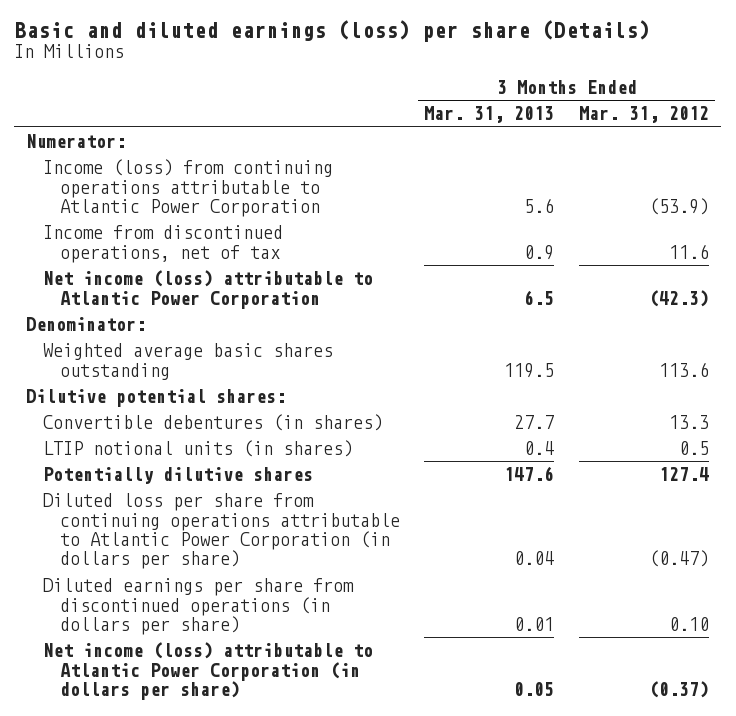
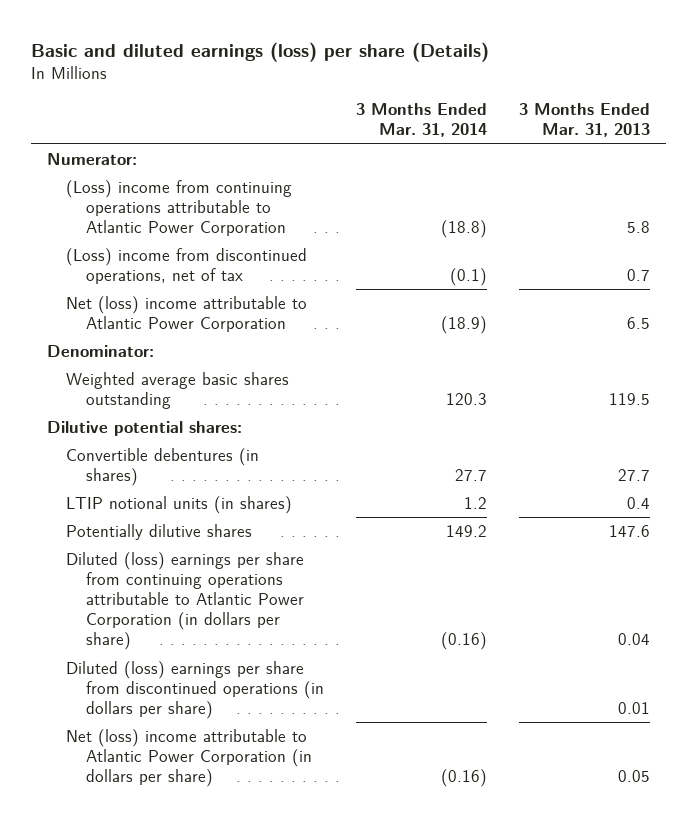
- | 3 Months Ended Mar. 31, 2013 | 3 Months Ended Mar. 31, 2012
+ | 3 Months Ended Mar. 31, 2014 | 3 Months Ended Mar. 31, 2013
- Income (loss) from continuing operations attributable to Atlantic Power Corporation | 5.6 | (53.9)
- Income from discontinued operations, net of tax | 0.9 | 11.6
- Net income (loss) attributable to Atlantic Power Corporation | 6.5 | (42.3)
+ (Loss) income from continuing operations attributable to Atlantic Power Corporation | (18.8) | 5.8
+ (Loss) income from discontinued operations, net of tax | (0.1) | 0.7
+ Net (loss) income attributable to Atlantic Power Corporation | (18.9) | 6.5
- Diluted loss per share from continuing operations attributable to Atlantic Power Corporation (in dollars per share) | 0.04 | (0.47)
- Diluted earnings per share from discontinued operations (in dollars per share) | 0.01 | 0.10
- Net income (loss) attributable to Atlantic Power Corporation (in dollars per share) | 0.05 | (0.37)
+ Diluted (loss) earnings per share from continuing operations attributable to Atlantic Power Corporation (in dollars per share) | (0.16) | 0.04
+ Diluted (loss) earnings per share from discontinued operations (in dollars per share) | | 0.01
+ Net (loss) income attributable to Atlantic Power Corporation (in dollars per share) | (0.16) | 0.05

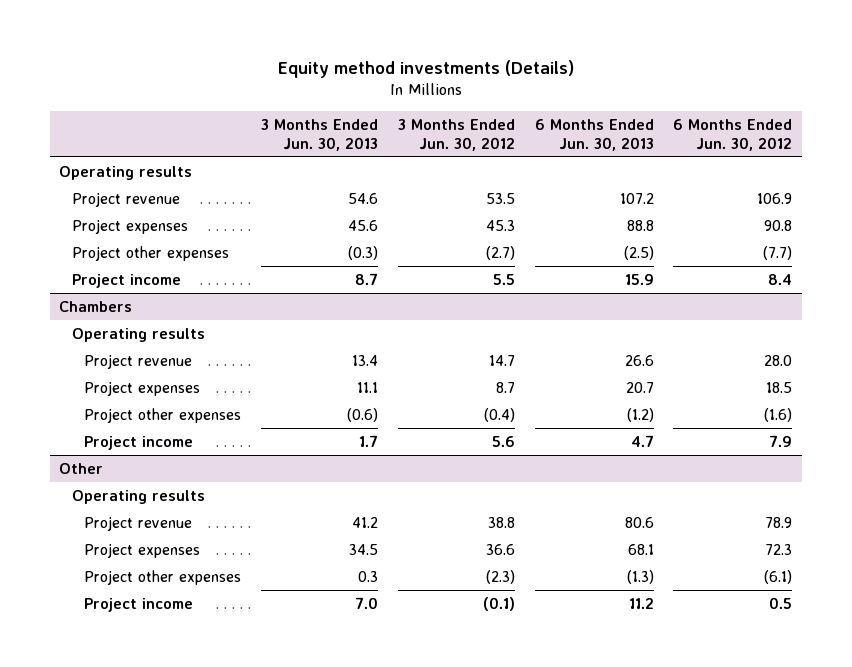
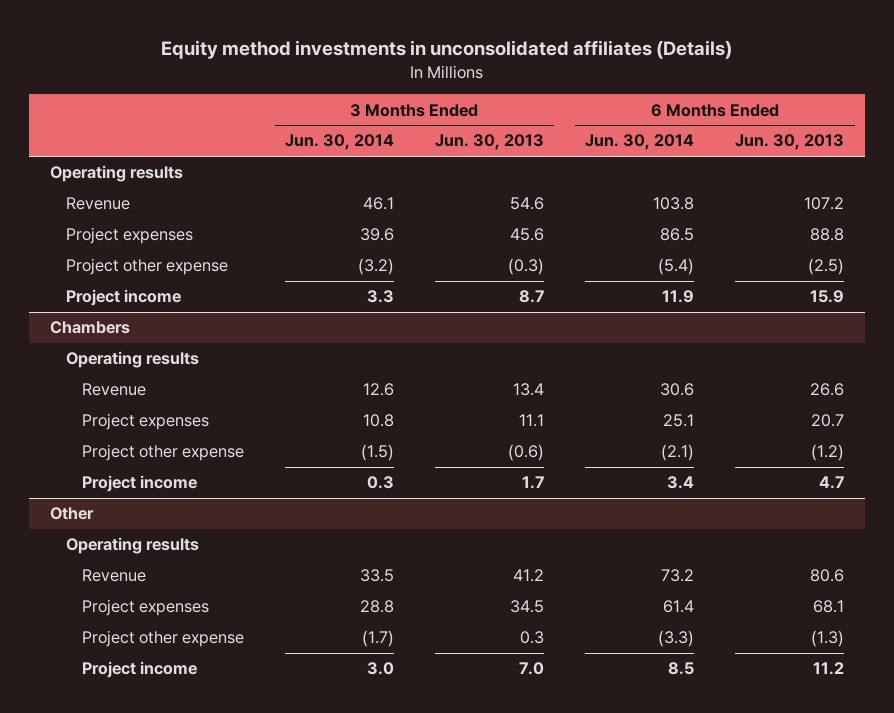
- Equity method investments (Details)
+ Equity method investments in unconsolidated affiliates (Details)
- | 3 Months Ended Jun. 30, 2013 | 3 Months Ended Jun. 30, 2012 | 6 Months Ended Jun. 30, 2013 | 6 Months Ended Jun. 30, 2012
+ | 3 Months Ended Jun. 30, 2014 | 3 Months Ended Jun. 30, 2013 | 6 Months Ended Jun. 30, 2014 | 6 Months Ended Jun. 30, 2013
- Project revenue | 54.6 | 53.5 | 107.2 | 106.9
+ Revenue | 46.1 | 54.6 | 103.8 | 107.2
- Project other expenses | (0.3) | (2.7) | (2.5) | (7.7)
+ Project other expense | (3.2) | (0.3) | (5.4) | (2.5)
@ Chambers
- Project revenue | 13.4 | 14.7 | 26.6 | 28.0
+ Revenue | 12.6 | 13.4 | 30.6 | 26.6
- Project other expenses | (0.6) | (0.4) | (1.2) | (1.6)
+ Project other expense | (1.5) | (0.6) | (2.1) | (1.2)
@ Other
- Project revenue | 41.2 | 38.8 | 80.6 | 78.9
+ Revenue | 33.5 | 41.2 | 73.2 | 80.6
- Project other expenses | 0.3 | (2.3) | (1.3) | (6.1)
+ Project other expense | (1.7) | 0.3 | (3.3) | (1.3)

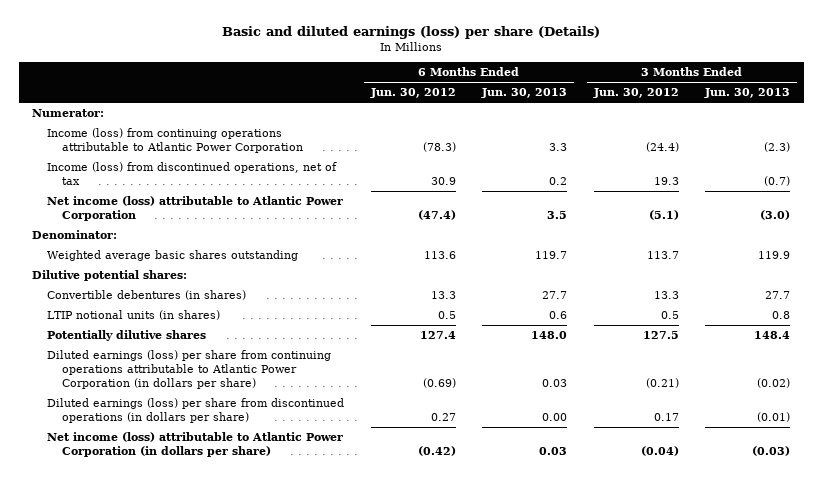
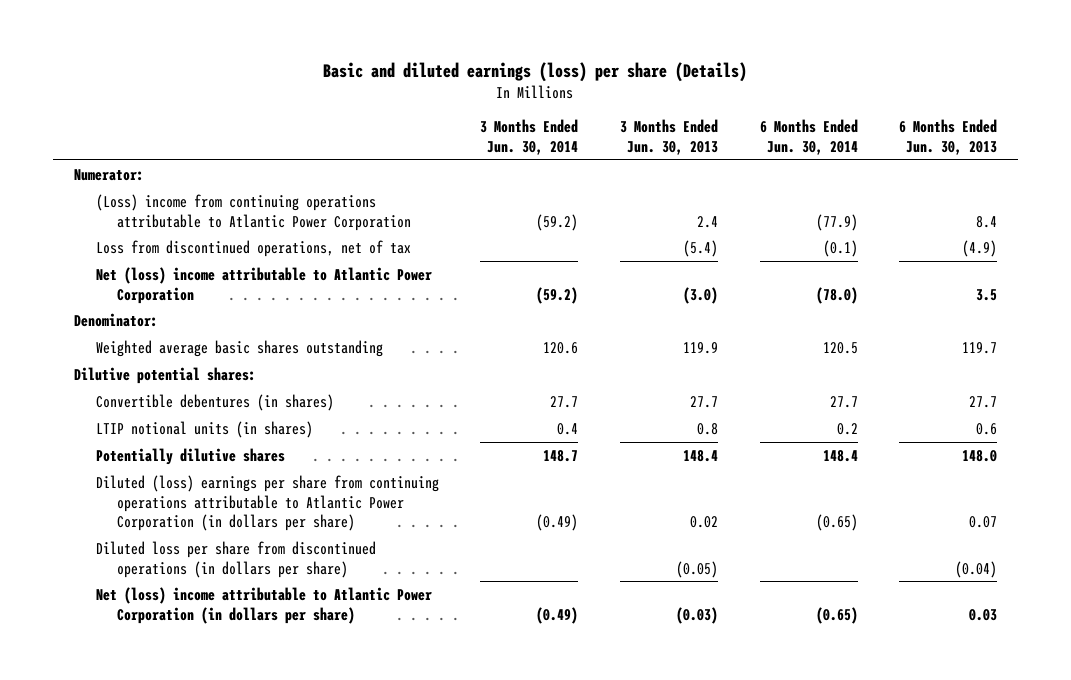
- | 6 Months Ended Jun. 30, 2012 | 6 Months Ended Jun. 30, 2013 | 3 Months Ended Jun. 30, 2012 | 3 Months Ended Jun. 30, 2013
+ | 3 Months Ended Jun. 30, 2014 | 3 Months Ended Jun. 30, 2013 | 6 Months Ended Jun. 30, 2014 | 6 Months Ended Jun. 30, 2013
- Income (loss) from continuing operations attributable to Atlantic Power Corporation | (78.3) | 3.3 | (24.4) | (2.3)
- Income (loss) from discontinued operations, net of tax | 30.9 | 0.2 | 19.3 | (0.7)
- Net income (loss) attributable to Atlantic Power Corporation | (47.4) | 3.5 | (5.1) | (3.0)
+ (Loss) income from continuing operations attributable to Atlantic Power Corporation | (59.2) | 2.4 | (77.9) | 8.4
+ Loss from discontinued operations, net of tax | | (5.4) | (0.1) | (4.9)
+ Net (loss) income attributable to Atlantic Power Corporation | (59.2) | (3.0) | (78.0) | 3.5
- Diluted earnings (loss) per share from continuing operations attributable to Atlantic Power Corporation (in dollars per share) | (0.69) | 0.03 | (0.21) | (0.02)
- Diluted earnings (loss) per share from discontinued operations (in dollars per share) | 0.27 | 0.00 | 0.17 | (0.01)
- Net income (loss) attributable to Atlantic Power Corporation (in dollars per share) | (0.42) | 0.03 | (0.04) | (0.03)
+ Diluted (loss) earnings per share from continuing operations attributable to Atlantic Power Corporation (in dollars per share) | (0.49) | 0.02 | (0.65) | 0.07
+ Diluted loss per share from discontinued operations (in dollars per share) | | (0.05) | | (0.04)
+ Net (loss) income attributable to Atlantic Power Corporation (in dollars per share) | (0.49) | (0.03) | (0.65) | 0.03

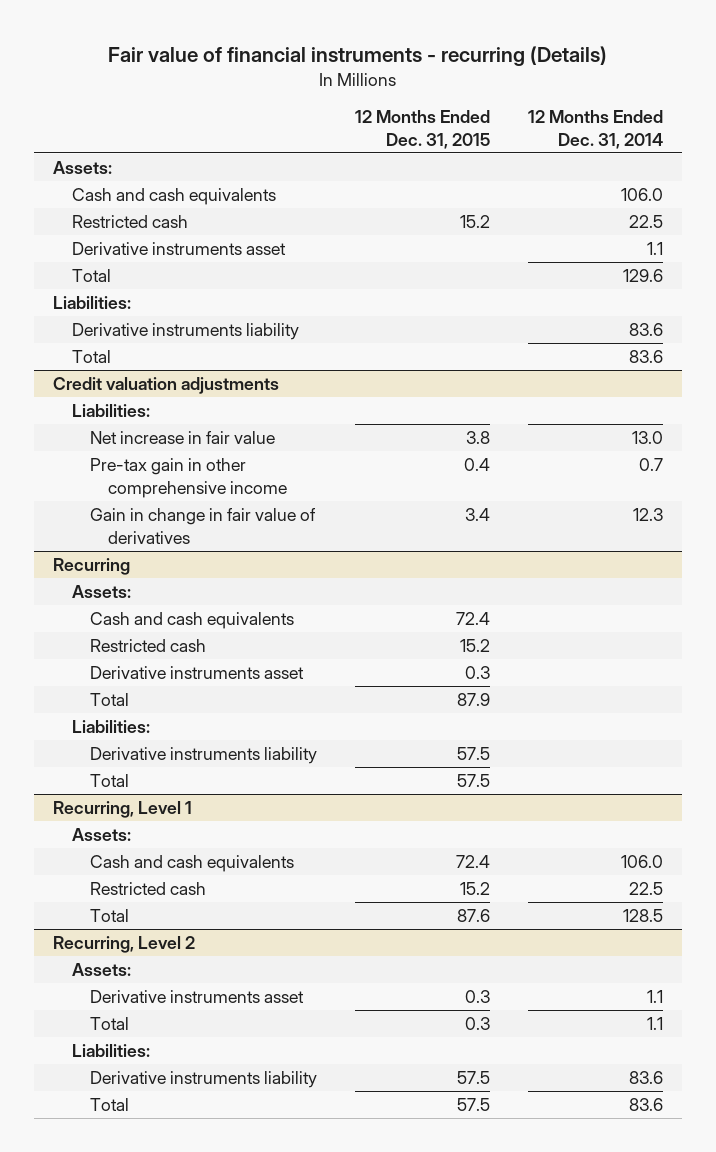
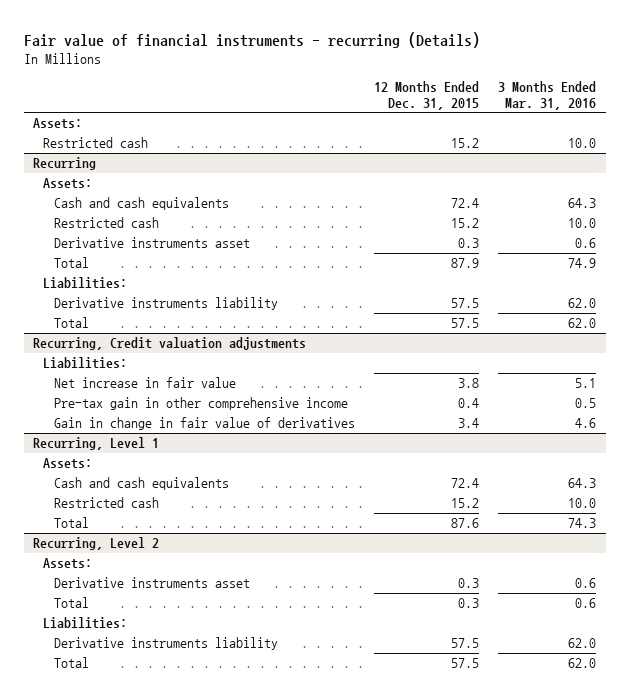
- | 12 Months Ended Dec. 31, 2015 | 12 Months Ended Dec. 31, 2014
+ | 12 Months Ended Dec. 31, 2015 | 3 Months Ended Mar. 31, 2016
- Cash and cash equivalents | | 106.0
- Derivative instruments asset | | 1.1
- Total | | 129.6
- Liabilities:
- Derivative instruments liability | | 83.6
- Total | | 83.6
- Credit valuation adjustments
- Liabilities:
- Net increase in fair value | 3.8 | 13.0
- Pre-tax gain in other comprehensive income | 0.4 | 0.7
- Gain in change in fair value of derivatives | 3.4 | 12.3
+ Recurring, Credit valuation adjustments
+ Liabilities:
+ Net increase in fair value | 3.8 | 5.1
+ Pre-tax gain in other comprehensive income | 0.4 | 0.5
+ Gain in change in fair value of derivatives | 3.4 | 4.6

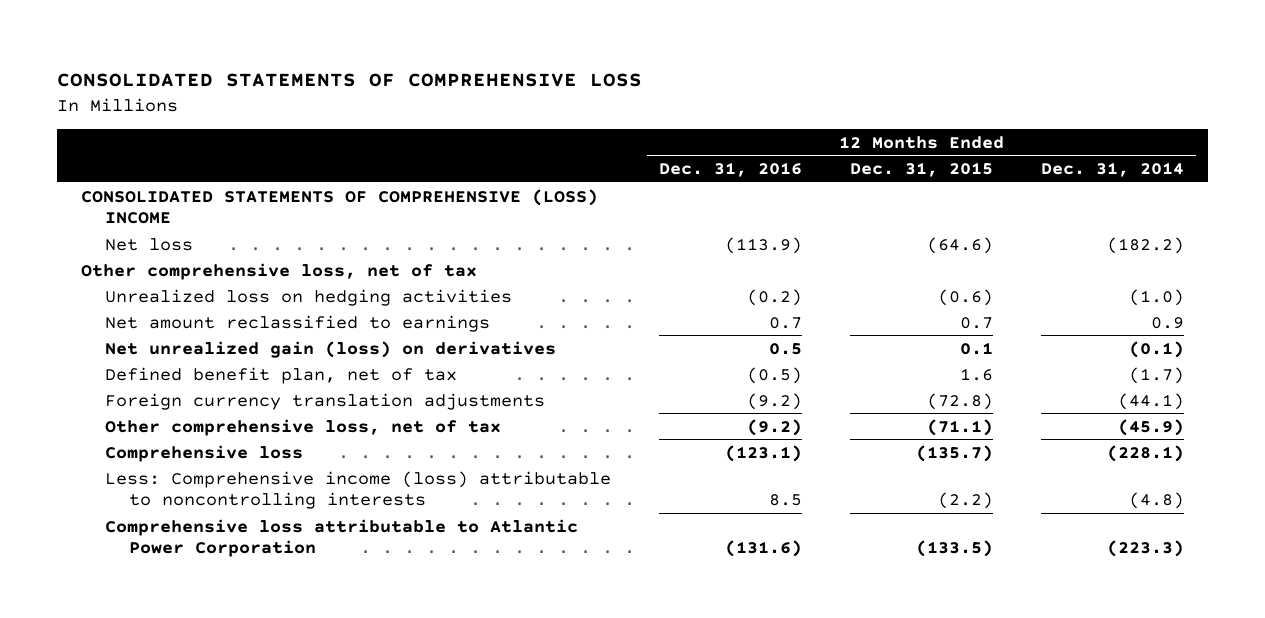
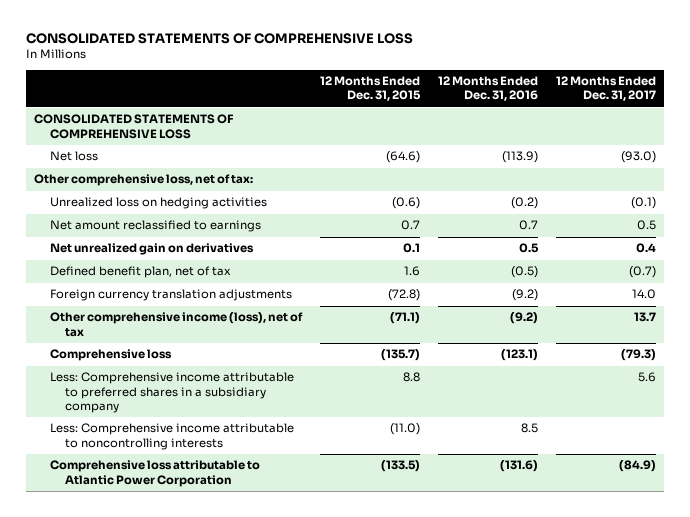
- | 12 Months Ended Dec. 31, 2016 | 12 Months Ended Dec. 31, 2015 | 12 Months Ended Dec. 31, 2014
+ | 12 Months Ended Dec. 31, 2015 | 12 Months Ended Dec. 31, 2016 | 12 Months Ended Dec. 31, 2017
- CONSOLIDATED STATEMENTS OF COMPREHENSIVE (LOSS) INCOME
+ CONSOLIDATED STATEMENTS OF COMPREHENSIVE LOSS
- Other comprehensive loss, net of tax
+ Other comprehensive loss, net of tax:
- Net unrealized gain (loss) on derivatives | 0.5 | 0.1 | (0.1)
+ Net unrealized gain on derivatives | 0.1 | 0.5 | 0.4
- Other comprehensive loss, net of tax | (9.2) | (71.1) | (45.9)
+ Other comprehensive income (loss), net of tax | (71.1) | (9.2) | 13.7
- Less: Comprehensive income (loss) attributable to noncontrolling interests | 8.5 | (2.2) | (4.8)
+ Less: Comprehensive income attributable to preferred shares in a subsidiary company | 8.8 | | 5.6
+ Less: Comprehensive income attributable to noncontrolling interests | (11.0) | 8.5 |

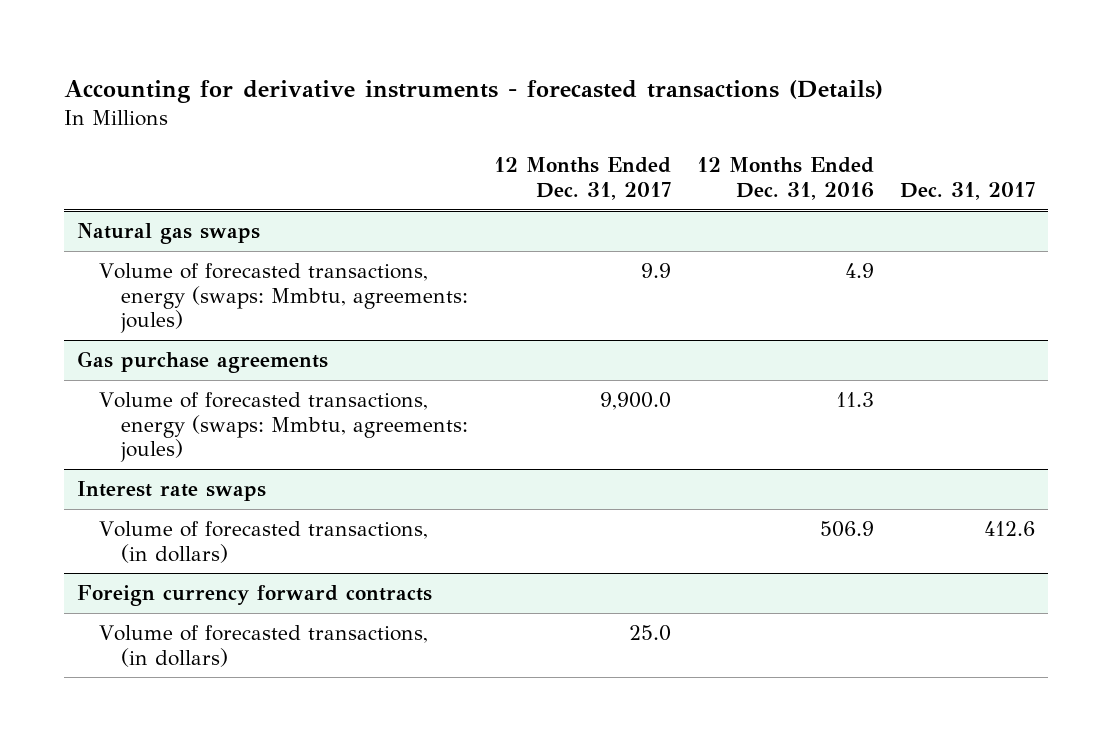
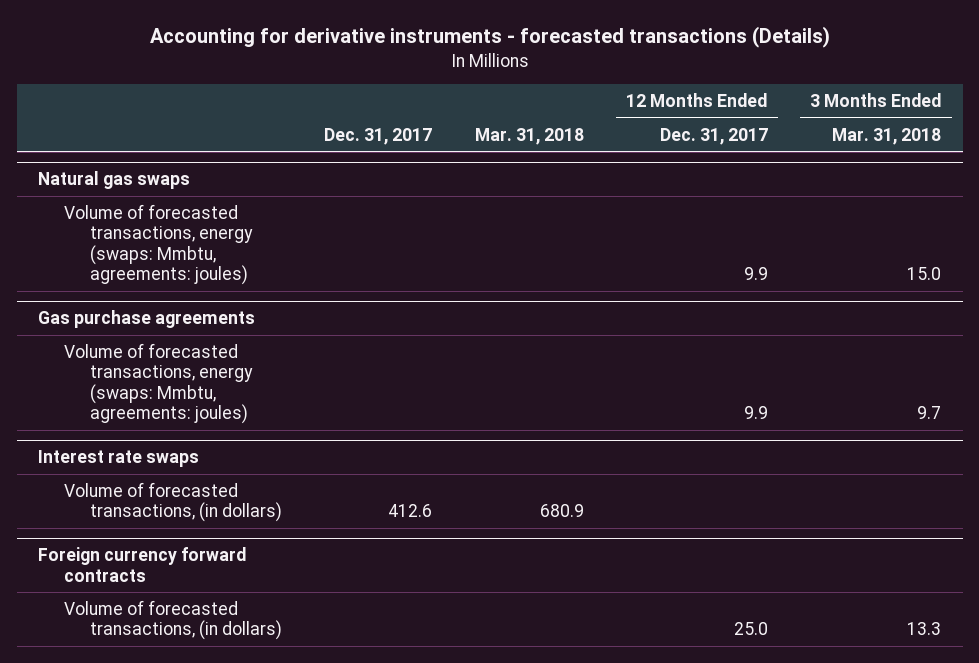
- | 12 Months Ended Dec. 31, 2017 | 12 Months Ended Dec. 31, 2016 | Dec. 31, 2017
+ | Dec. 31, 2017 | Mar. 31, 2018 | 12 Months Ended Dec. 31, 2017 | 3 Months Ended Mar. 31, 2018
@ Gas purchase agreements
- Volume of forecasted transactions, energy (swaps: Mmbtu, agreements: joules) | 9,900.0 | 11.3 |
+ Volume of forecasted transactions, energy (swaps: Mmbtu, agreements: joules) | | | 9.9 | 9.7

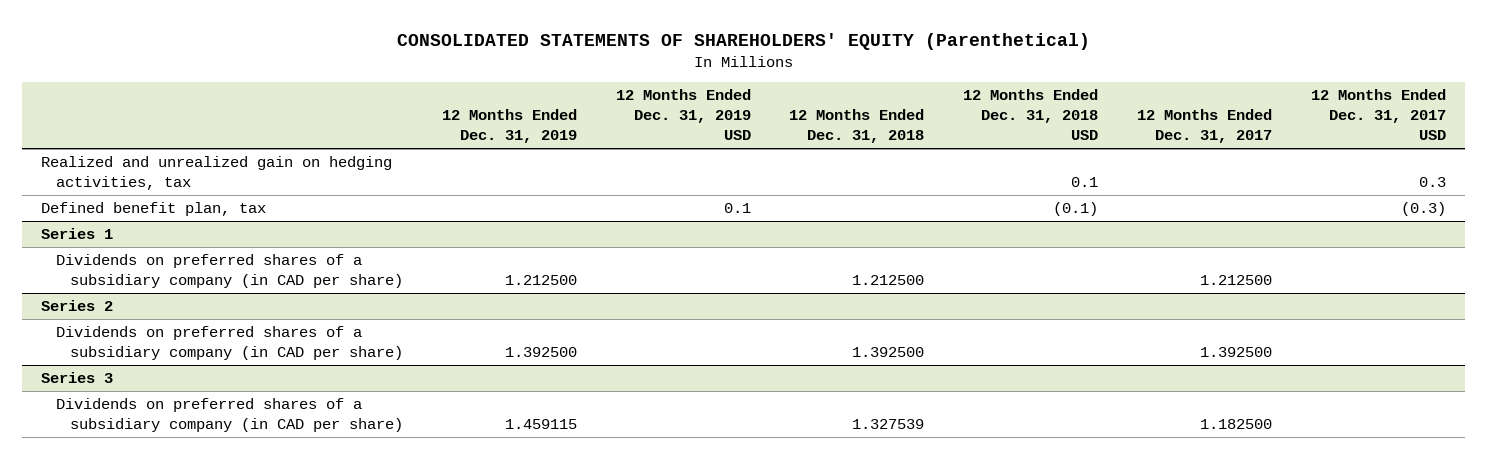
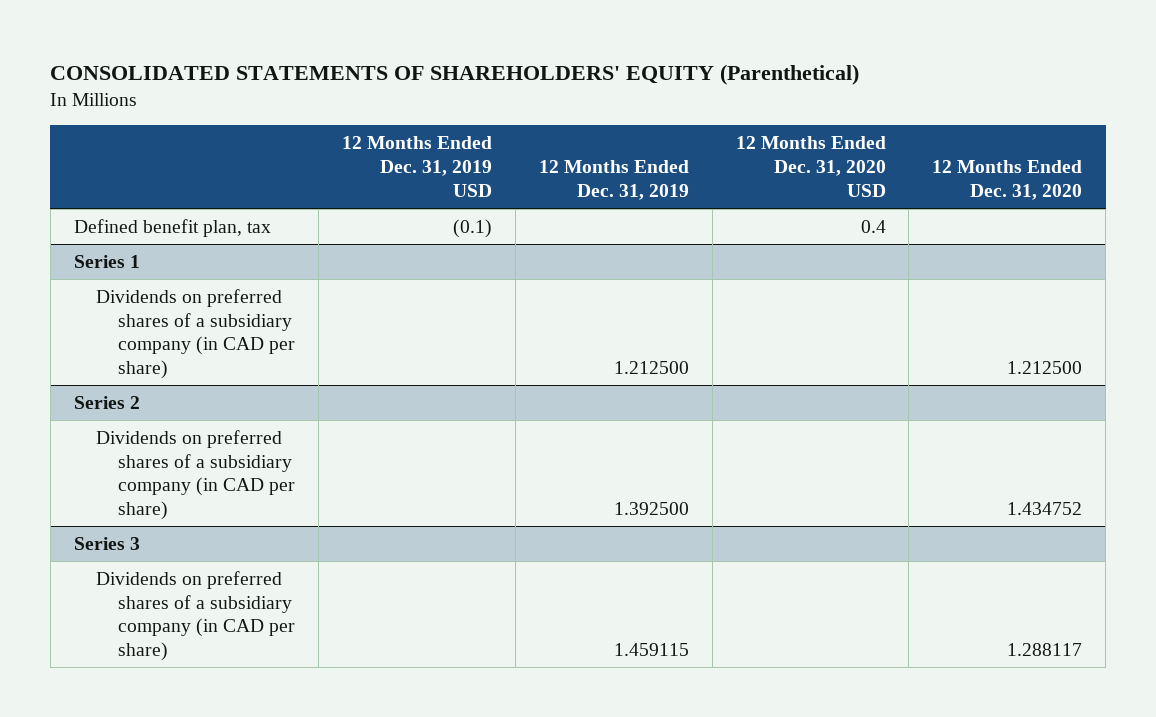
- | 12 Months Ended Dec. 31, 2019 | 12 Months Ended Dec. 31, 2019 USD | 12 Months Ended Dec. 31, 2018 | 12 Months Ended Dec. 31, 2018 USD | 12 Months Ended Dec. 31, 2017 | 12 Months Ended Dec. 31, 2017 USD
+ | 12 Months Ended Dec. 31, 2019 USD | 12 Months Ended Dec. 31, 2019 | 12 Months Ended Dec. 31, 2020 USD | 12 Months Ended Dec. 31, 2020
- Realized and unrealized gain on hedging activities, tax | | | | 0.1 | | 0.3
- Defined benefit plan, tax | | 0.1 | | (0.1) | | (0.3)
+ Defined benefit plan, tax | (0.1) | | 0.4 |

